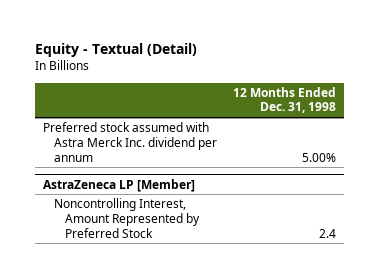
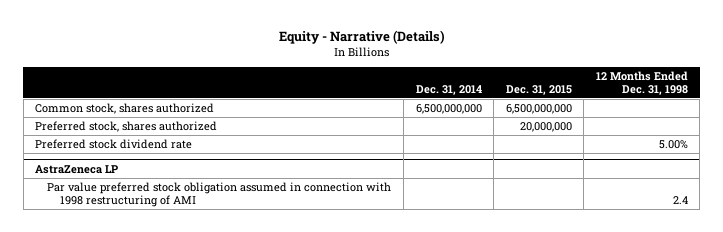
- Equity - Textual (Detail)
+ Equity - Narrative (Details)
- | 12 Months Ended Dec. 31, 1998
+ | Dec. 31, 2014 | Dec. 31, 2015 | 12 Months Ended Dec. 31, 1998
- Preferred stock assumed with Astra Merck Inc. dividend per annum | 5.00%
- AstraZeneca LP [Member]
- Noncontrolling Interest, Amount Represented by Preferred Stock | 2.4
+ Common stock, shares authorized | 6,500,000,000 | 6,500,000,000 |
+ Preferred stock, shares authorized | | 20,000,000 |
+ Preferred stock dividend rate | | | 5.00%
+ AstraZeneca LP
+ Par value preferred stock obligation assumed in connection with 1998 restructuring of AMI | | | 2.4

